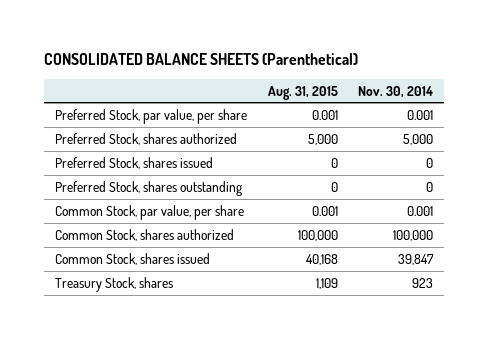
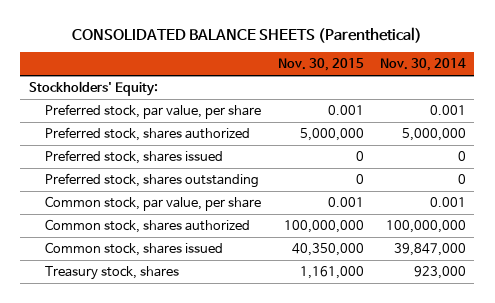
- | Aug. 31, 2015 | Nov. 30, 2014
+ | Nov. 30, 2015 | Nov. 30, 2014
- Preferred Stock, par value, per share | 0.001 | 0.001
- Preferred Stock, shares authorized | 5,000 | 5,000
- Preferred Stock, shares issued | 0 | 0
- Preferred Stock, shares outstanding | 0 | 0
- Common Stock, par value, per share | 0.001 | 0.001
- Common Stock, shares authorized | 100,000 | 100,000
- Common Stock, shares issued | 40,168 | 39,847
- Treasury Stock, shares | 1,109 | 923
+ Stockholders' Equity:
+ Preferred stock, par value, per share | 0.001 | 0.001
+ Preferred stock, shares authorized | 5,000,000 | 5,000,000
+ Preferred stock, shares issued | 0 | 0
+ Preferred stock, shares outstanding | 0 | 0
+ Common stock, par value, per share | 0.001 | 0.001
+ Common stock, shares authorized | 100,000,000 | 100,000,000
+ Common stock, shares issued | 40,350,000 | 39,847,000
+ Treasury stock, shares | 1,161,000 | 923,000

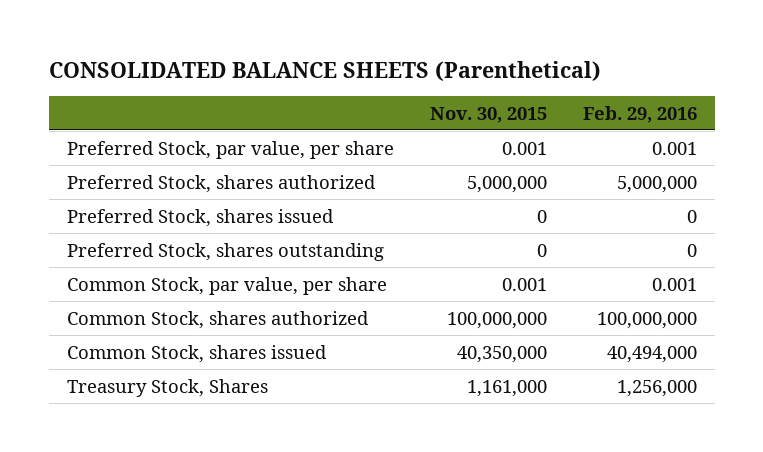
- | Nov. 30, 2015 | Nov. 30, 2014
+ | Nov. 30, 2015 | Feb. 29, 2016
- Stockholders' Equity:
- Preferred stock, par value, per share | 0.001 | 0.001
- Preferred stock, shares authorized | 5,000,000 | 5,000,000
- Preferred stock, shares issued | 0 | 0
- Preferred stock, shares outstanding | 0 | 0
- Common stock, par value, per share | 0.001 | 0.001
- Common stock, shares authorized | 100,000,000 | 100,000,000
- Common stock, shares issued | 40,350,000 | 39,847,000
- Treasury stock, shares | 1,161,000 | 923,000
+ Preferred Stock, par value, per share | 0.001 | 0.001
+ Preferred Stock, shares authorized | 5,000,000 | 5,000,000
+ Preferred Stock, shares issued | 0 | 0
+ Preferred Stock, shares outstanding | 0 | 0
+ Common Stock, par value, per share | 0.001 | 0.001
+ Common Stock, shares authorized | 100,000,000 | 100,000,000
+ Common Stock, shares issued | 40,350,000 | 40,494,000
+ Treasury Stock, Shares | 1,161,000 | 1,256,000

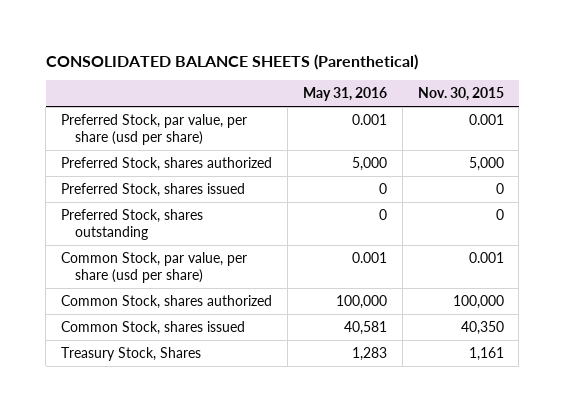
- | Nov. 30, 2015 | Feb. 29, 2016
+ | May 31, 2016 | Nov. 30, 2015
- Preferred Stock, par value, per share | 0.001 | 0.001
- Preferred Stock, shares authorized | 5,000,000 | 5,000,000
+ Preferred Stock, par value, per share (usd per share) | 0.001 | 0.001
+ Preferred Stock, shares authorized | 5,000 | 5,000
- Common Stock, par value, per share | 0.001 | 0.001
- Common Stock, shares authorized | 100,000,000 | 100,000,000
- Common Stock, shares issued | 40,350,000 | 40,494,000
- Treasury Stock, Shares | 1,161,000 | 1,256,000
+ Common Stock, par value, per share (usd per share) | 0.001 | 0.001
+ Common Stock, shares authorized | 100,000 | 100,000
+ Common Stock, shares issued | 40,581 | 40,350
+ Treasury Stock, Shares | 1,283 | 1,161

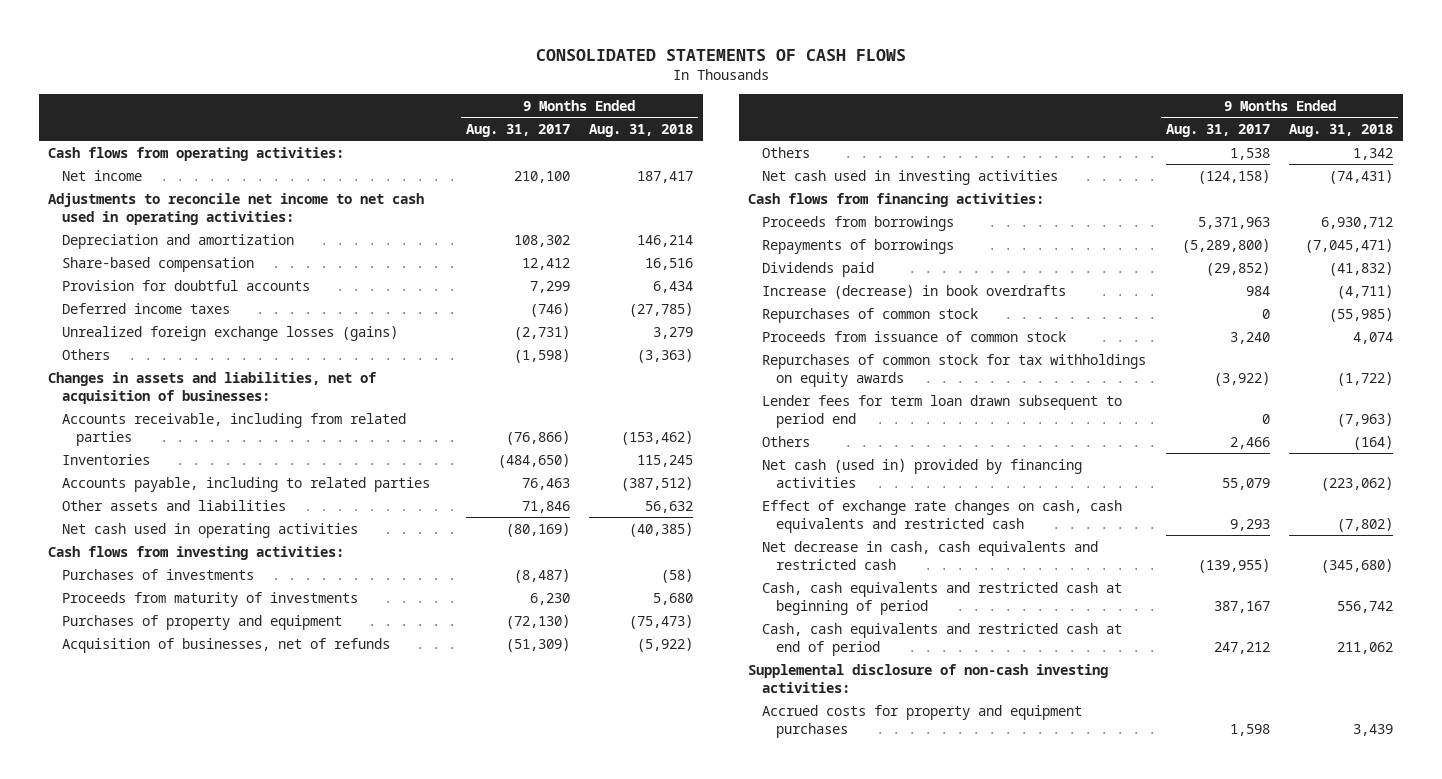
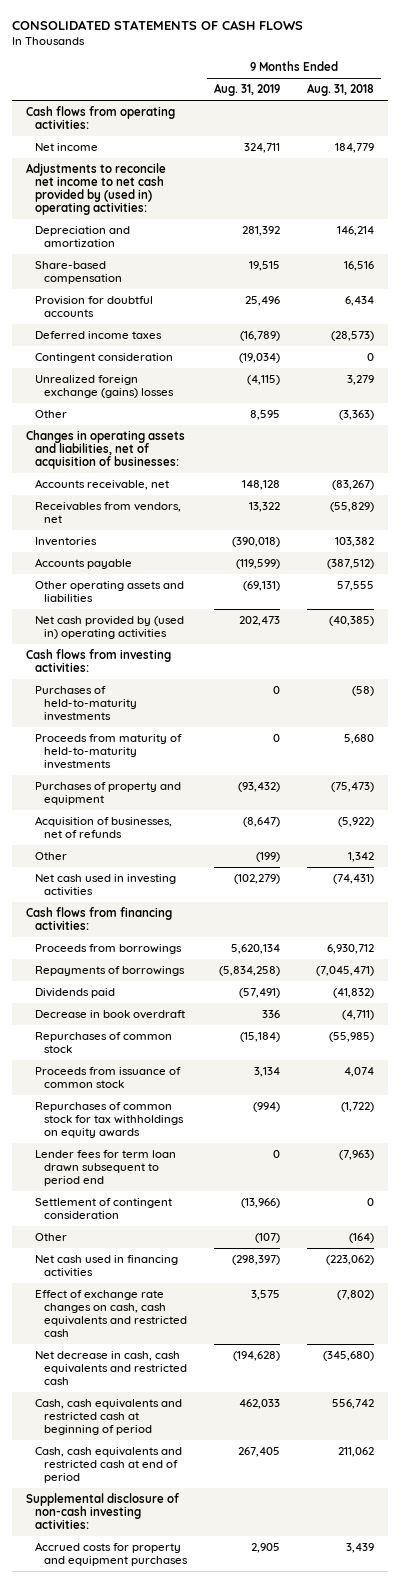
- | 9 Months Ended Aug. 31, 2017 | 9 Months Ended Aug. 31, 2018
+ | 9 Months Ended Aug. 31, 2019 | 9 Months Ended Aug. 31, 2018
- Net income | 210,100 | 187,417
- Adjustments to reconcile net income to net cash used in operating activities:
+ Net income | 324,711 | 184,779
+ Adjustments to reconcile net income to net cash provided by (used in) operating activities:
- Deferred income taxes | (746) | (27,785)
- Unrealized foreign exchange losses (gains) | (2,731) | 3,279
- Others | (1,598) | (3,363)
- Changes in assets and liabilities, net of acquisition of businesses:
- Accounts receivable, including from related parties | (76,866) | (153,462)
- Inventories | (484,650) | 115,245
- Accounts payable, including to related parties | 76,463 | (387,512)
- Other assets and liabilities | 71,846 | 56,632
- Net cash used in operating activities | (80,169) | (40,385)
+ Deferred income taxes | (16,789) | (28,573)
+ Contingent consideration | (19,034) | 0
+ Unrealized foreign exchange (gains) losses | (4,115) | 3,279
+ Other | 8,595 | (3,363)
+ Changes in operating assets and liabilities, net of acquisition of businesses:
+ Accounts receivable, net | 148,128 | (83,267)
+ Receivables from vendors, net | 13,322 | (55,829)
+ Inventories | (390,018) | 103,382
+ Accounts payable | (119,599) | (387,512)
+ Other operating assets and liabilities | (69,131) | 57,555
+ Net cash provided by (used in) operating activities | 202,473 | (40,385)
- Purchases of investments | (8,487) | (58)
- Proceeds from maturity of investments | 6,230 | 5,680
+ Purchases of held-to-maturity investments | 0 | (58)
+ Proceeds from maturity of held-to-maturity investments | 0 | 5,680
- Others | 1,538 | 1,342
+ Other | (199) | 1,342
- Increase (decrease) in book overdrafts | 984 | (4,711)
+ Decrease in book overdraft | 336 | (4,711)
- Others | 2,466 | (164)
- Net cash (used in) provided by financing activities | 55,079 | (223,062)
+ Settlement of contingent consideration | (13,966) | 0
+ Other | (107) | (164)
+ Net cash used in financing activities | (298,397) | (223,062)

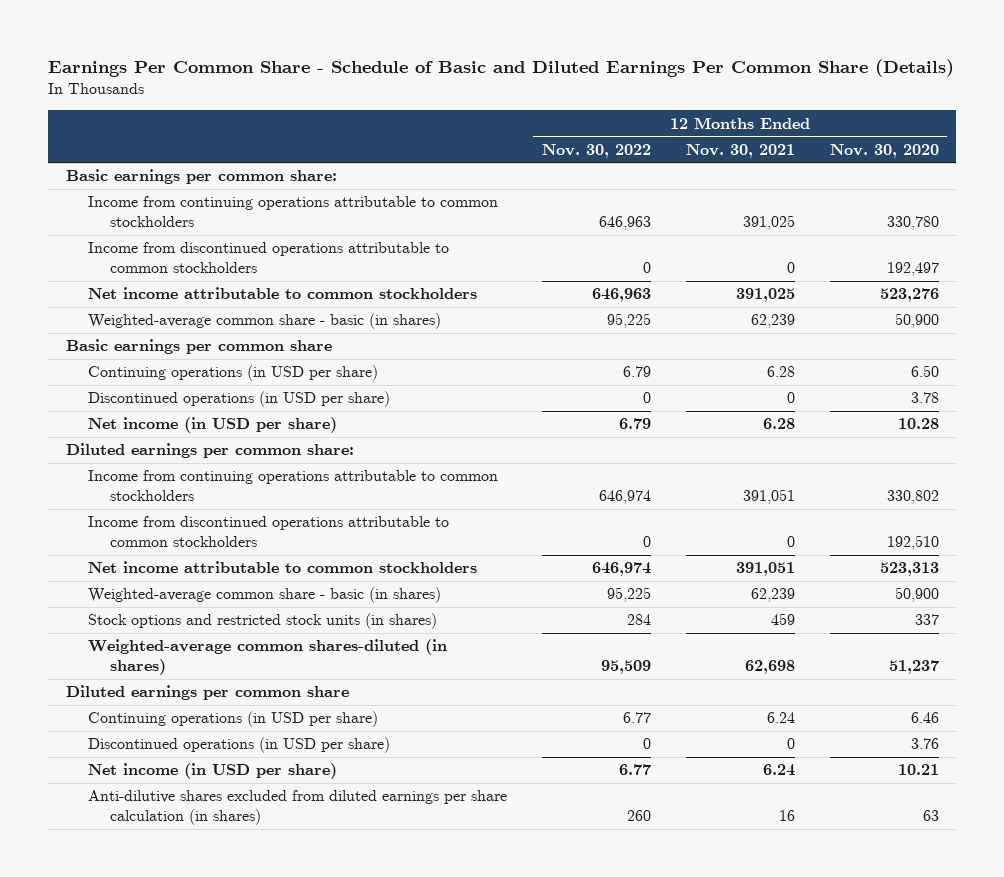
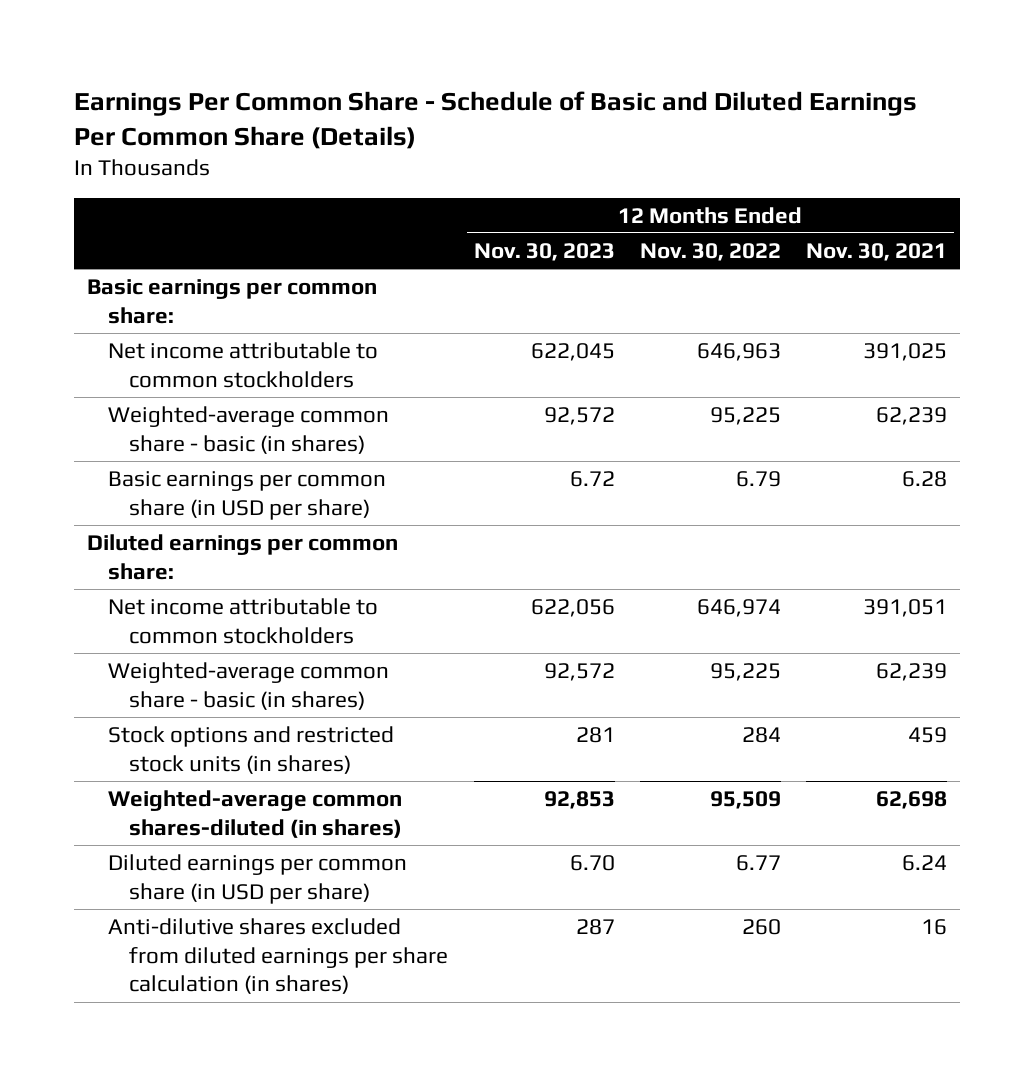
- | 12 Months Ended Nov. 30, 2022 | 12 Months Ended Nov. 30, 2021 | 12 Months Ended Nov. 30, 2020
+ | 12 Months Ended Nov. 30, 2023 | 12 Months Ended Nov. 30, 2022 | 12 Months Ended Nov. 30, 2021
- Income from continuing operations attributable to common stockholders | 646,963 | 391,025 | 330,780
- Income from discontinued operations attributable to common stockholders | 0 | 0 | 192,497
- Basic earnings per common share
- Continuing operations (in USD per share) | 6.79 | 6.28 | 6.50
- Discontinued operations (in USD per share) | 0 | 0 | 3.78
- Net income (in USD per share) | 6.79 | 6.28 | 10.28
+ Basic earnings per common share (in USD per share) | 6.72 | 6.79 | 6.28
- Income from continuing operations attributable to common stockholders | 646,974 | 391,051 | 330,802
- Income from discontinued operations attributable to common stockholders | 0 | 0 | 192,510
- Diluted earnings per common share
- Continuing operations (in USD per share) | 6.77 | 6.24 | 6.46
- Discontinued operations (in USD per share) | 0 | 0 | 3.76
- Net income (in USD per share) | 6.77 | 6.24 | 10.21
+ Diluted earnings per common share (in USD per share) | 6.70 | 6.77 | 6.24

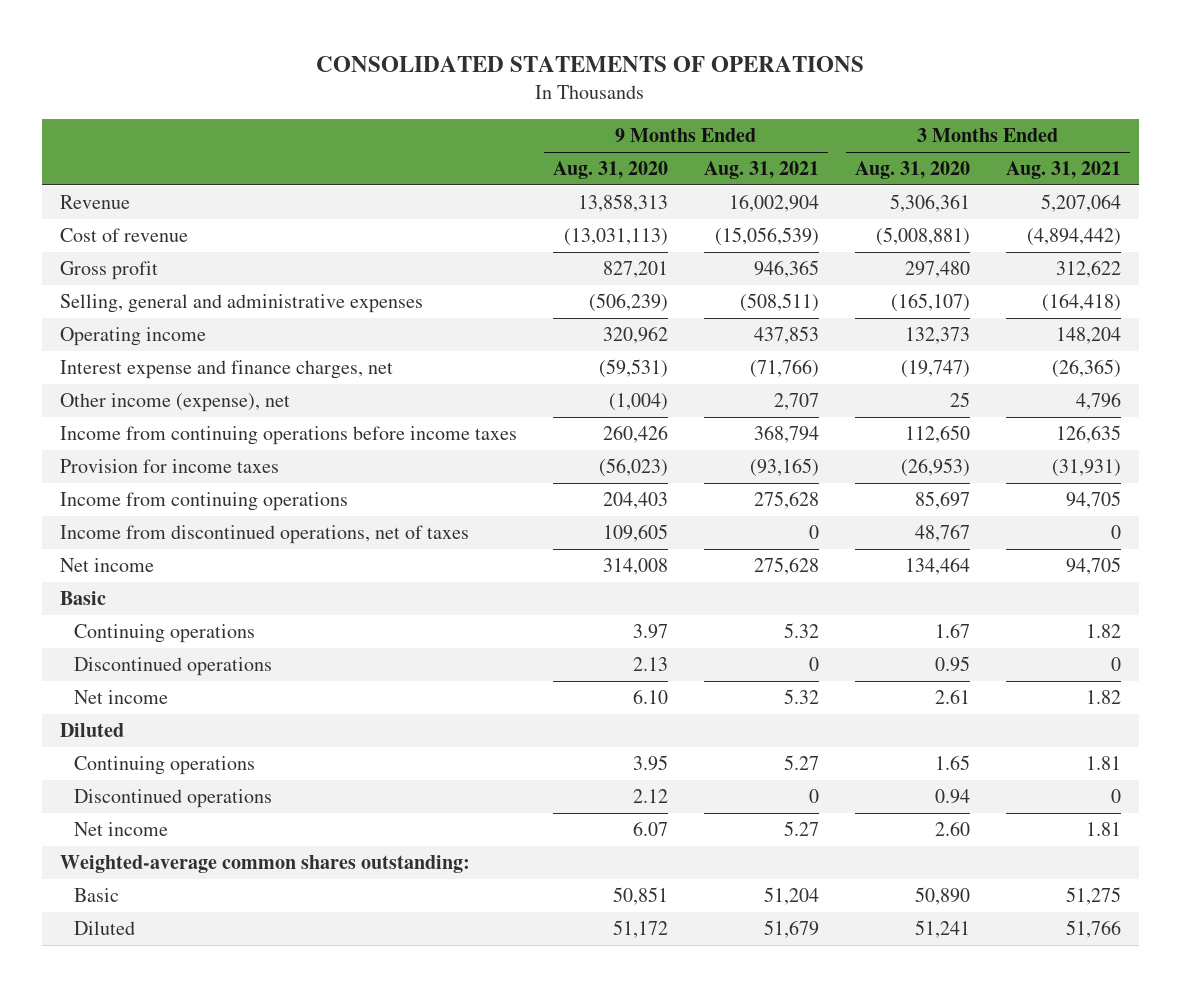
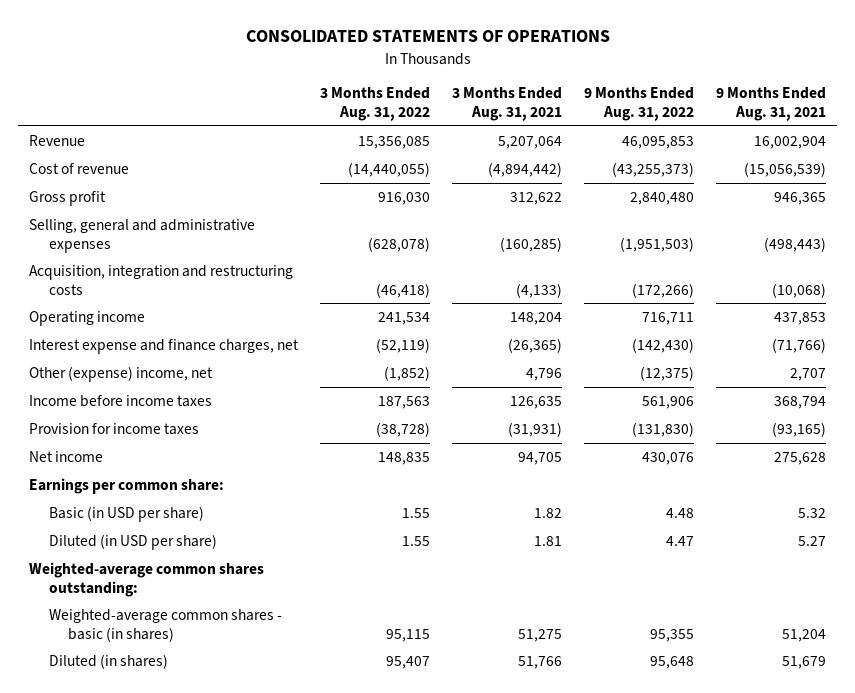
- | 9 Months Ended Aug. 31, 2020 | 9 Months Ended Aug. 31, 2021 | 3 Months Ended Aug. 31, 2020 | 3 Months Ended Aug. 31, 2021
+ | 3 Months Ended Aug. 31, 2022 | 3 Months Ended Aug. 31, 2021 | 9 Months Ended Aug. 31, 2022 | 9 Months Ended Aug. 31, 2021
- Selling, general and administrative expenses | (506,239) | (508,511) | (165,107) | (164,418)
+ Selling, general and administrative expenses | (628,078) | (160,285) | (1,951,503) | (498,443)
+ Acquisition, integration and restructuring costs | (46,418) | (4,133) | (172,266) | (10,068)
- Other income (expense), net | (1,004) | 2,707 | 25 | 4,796
- Income from continuing operations before income taxes | 260,426 | 368,794 | 112,650 | 126,635
+ Other (expense) income, net | (1,852) | 4,796 | (12,375) | 2,707
+ Income before income taxes | 187,563 | 126,635 | 561,906 | 368,794
- Income from continuing operations | 204,403 | 275,628 | 85,697 | 94,705
- Income from discontinued operations, net of taxes | 109,605 | 0 | 48,767 | 0
- Basic
- Continuing operations | 3.97 | 5.32 | 1.67 | 1.82
- Discontinued operations | 2.13 | 0 | 0.95 | 0
- Net income | 6.10 | 5.32 | 2.61 | 1.82
- Diluted
- Continuing operations | 3.95 | 5.27 | 1.65 | 1.81
- Discontinued operations | 2.12 | 0 | 0.94 | 0
- Net income | 6.07 | 5.27 | 2.60 | 1.81
+ Earnings per common share:
+ Basic (in USD per share) | 1.55 | 1.82 | 4.48 | 5.32
+ Diluted (in USD per share) | 1.55 | 1.81 | 4.47 | 5.27
- Basic | 50,851 | 51,204 | 50,890 | 51,275
- Diluted | 51,172 | 51,679 | 51,241 | 51,766
+ Weighted-average common shares - basic (in shares) | 95,115 | 51,275 | 95,355 | 51,204
+ Diluted (in shares) | 95,407 | 51,766 | 95,648 | 51,679

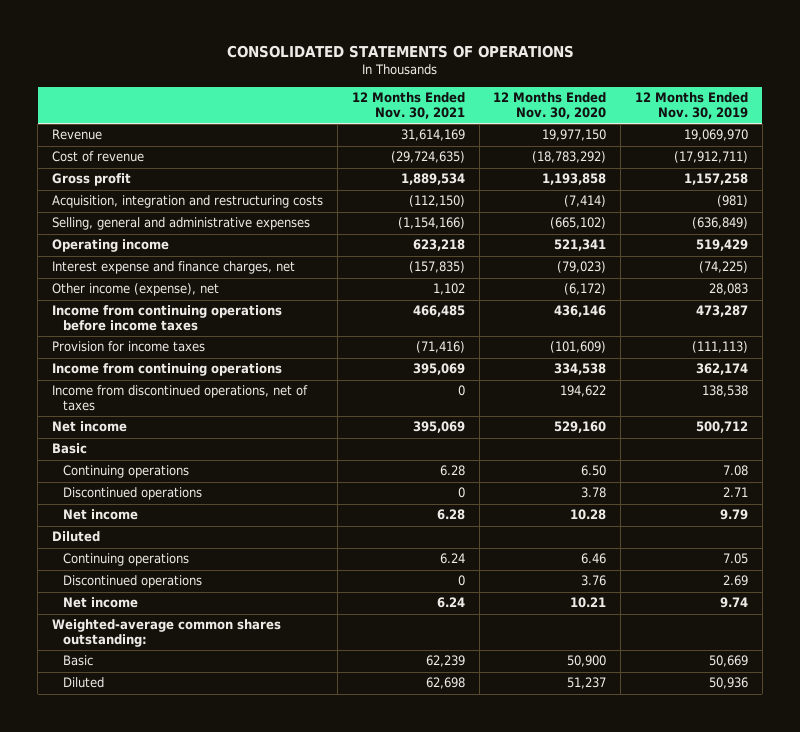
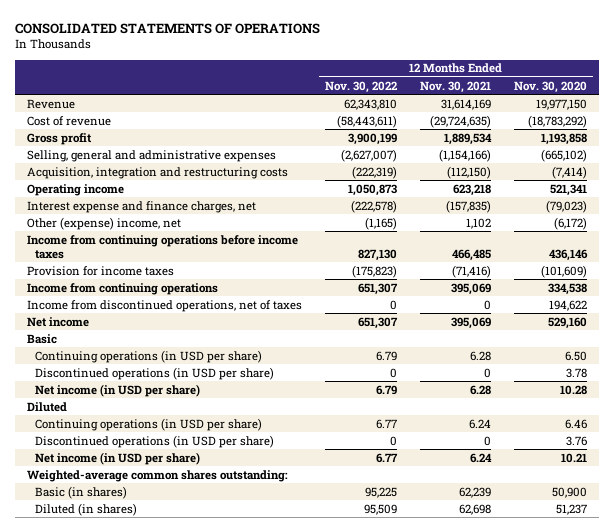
- | 12 Months Ended Nov. 30, 2021 | 12 Months Ended Nov. 30, 2020 | 12 Months Ended Nov. 30, 2019
+ | 12 Months Ended Nov. 30, 2022 | 12 Months Ended Nov. 30, 2021 | 12 Months Ended Nov. 30, 2020
moved down: Acquisition, integration and restructuring costs | (222,319) | (112,150) | (7,414)
- Other income (expense), net | 1,102 | (6,172) | 28,083
+ Other (expense) income, net | (1,165) | 1,102 | (6,172)
- Continuing operations | 6.28 | 6.50 | 7.08
- Discontinued operations | 0 | 3.78 | 2.71
- Net income | 6.28 | 10.28 | 9.79
+ Continuing operations (in USD per share) | 6.79 | 6.28 | 6.50
+ Discontinued operations (in USD per share) | 0 | 0 | 3.78
+ Net income (in USD per share) | 6.79 | 6.28 | 10.28
- Continuing operations | 6.24 | 6.46 | 7.05
- Discontinued operations | 0 | 3.76 | 2.69
- Net income | 6.24 | 10.21 | 9.74
+ Continuing operations (in USD per share) | 6.77 | 6.24 | 6.46
+ Discontinued operations (in USD per share) | 0 | 0 | 3.76
+ Net income (in USD per share) | 6.77 | 6.24 | 10.21
- Basic | 62,239 | 50,900 | 50,669
- Diluted | 62,698 | 51,237 | 50,936
+ Basic (in shares) | 95,225 | 62,239 | 50,900
+ Diluted (in shares) | 95,509 | 62,698 | 51,237

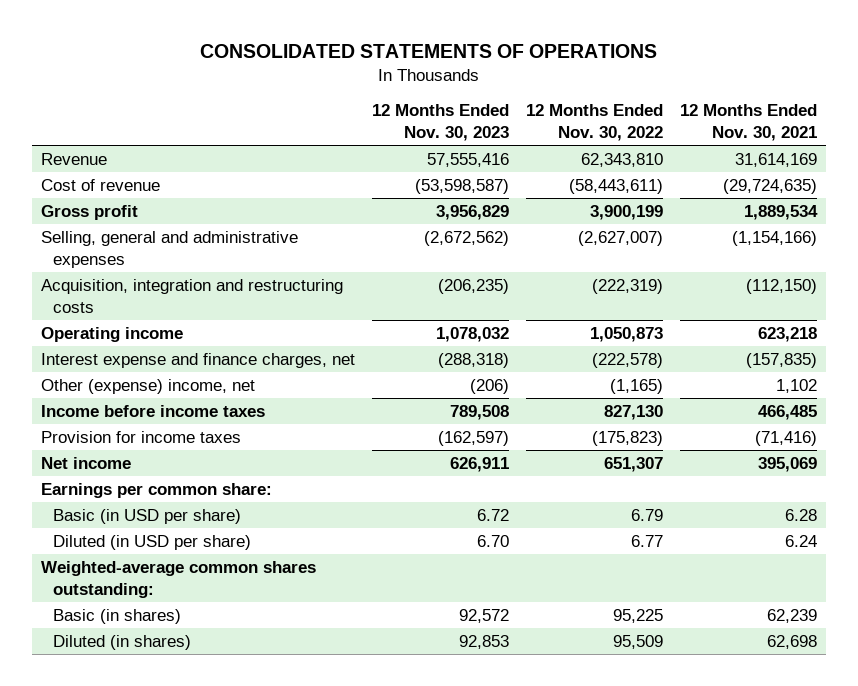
- | 12 Months Ended Nov. 30, 2022 | 12 Months Ended Nov. 30, 2021 | 12 Months Ended Nov. 30, 2020
+ | 12 Months Ended Nov. 30, 2023 | 12 Months Ended Nov. 30, 2022 | 12 Months Ended Nov. 30, 2021
- Income from continuing operations before income taxes | 827,130 | 466,485 | 436,146
+ Income before income taxes | 789,508 | 827,130 | 466,485
- Income from continuing operations | 651,307 | 395,069 | 334,538
- Income from discontinued operations, net of taxes | 0 | 0 | 194,622
- Basic
- Continuing operations (in USD per share) | 6.79 | 6.28 | 6.50
- Discontinued operations (in USD per share) | 0 | 0 | 3.78
- Net income (in USD per share) | 6.79 | 6.28 | 10.28
- Diluted
- Continuing operations (in USD per share) | 6.77 | 6.24 | 6.46
- Discontinued operations (in USD per share) | 0 | 0 | 3.76
- Net income (in USD per share) | 6.77 | 6.24 | 10.21
+ Earnings per common share:
+ Basic (in USD per share) | 6.72 | 6.79 | 6.28
+ Diluted (in USD per share) | 6.70 | 6.77 | 6.24

